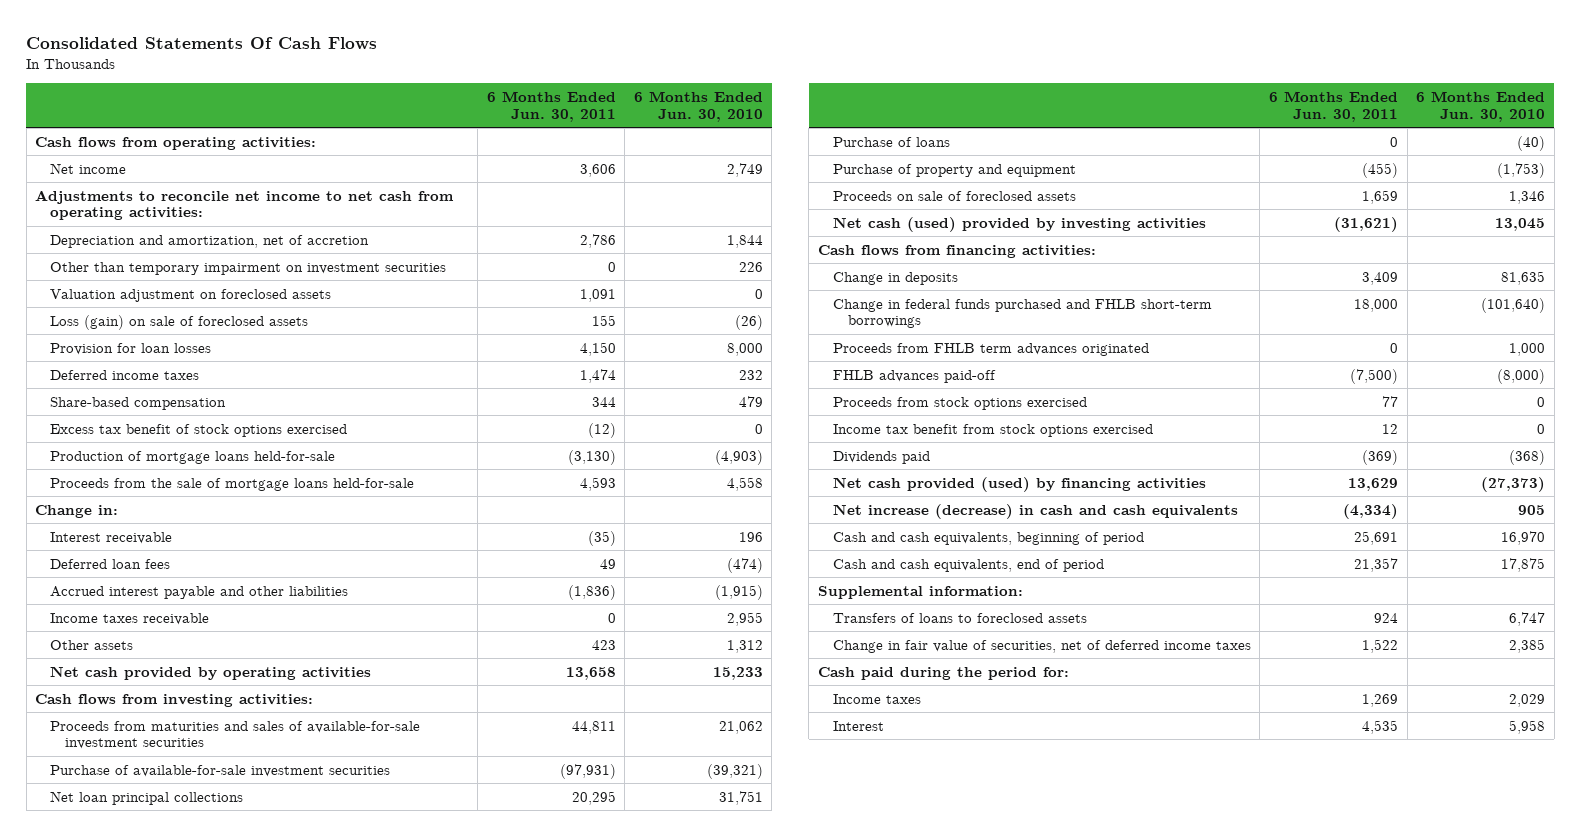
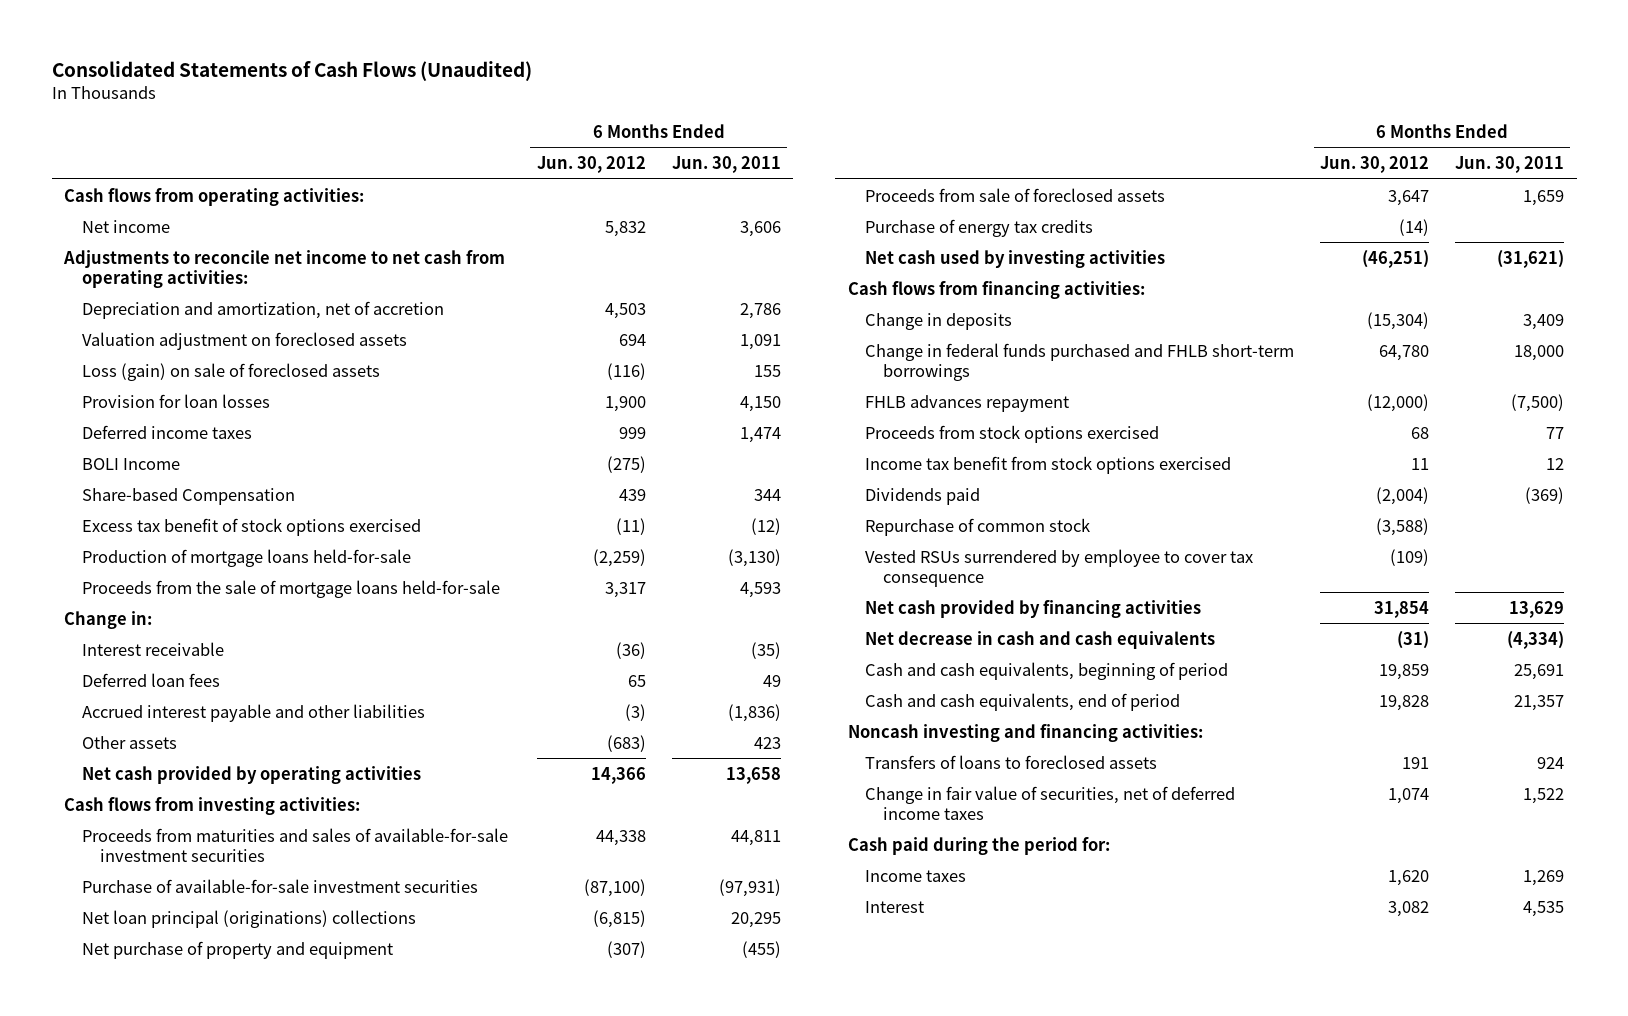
- Consolidated Statements Of Cash Flows
+ Consolidated Statements of Cash Flows (Unaudited)
- | 6 Months Ended Jun. 30, 2011 | 6 Months Ended Jun. 30, 2010
+ | 6 Months Ended Jun. 30, 2012 | 6 Months Ended Jun. 30, 2011
- Other than temporary impairment on investment securities | 0 | 226
- Share-based compensation | 344 | 479
+ BOLI Income | (275) |
+ Share-based Compensation | 439 | 344
- Income taxes receivable | 0 | 2,955
- Net loan principal collections | 20,295 | 31,751
- Purchase of loans | 0 | (40)
- Purchase of property and equipment | (455) | (1,753)
- Proceeds on sale of foreclosed assets | 1,659 | 1,346
- Net cash (used) provided by investing activities | (31,621) | 13,045
+ Net loan principal (originations) collections | (6,815) | 20,295
+ Net purchase of property and equipment | (307) | (455)
+ Proceeds from sale of foreclosed assets | 3,647 | 1,659
+ Purchase of energy tax credits | (14) |
+ Net cash used by investing activities | (46,251) | (31,621)
- Proceeds from FHLB term advances originated | 0 | 1,000
- FHLB advances paid-off | (7,500) | (8,000)
+ FHLB advances repayment | (12,000) | (7,500)
- Net cash provided (used) by financing activities | 13,629 | (27,373)
- Net increase (decrease) in cash and cash equivalents | (4,334) | 905
+ Repurchase of common stock | (3,588) |
+ Vested RSUs surrendered by employee to cover tax consequence | (109) |
+ Net cash provided by financing activities | 31,854 | 13,629
+ Net decrease in cash and cash equivalents | (31) | (4,334)
- Supplemental information:
+ Noncash investing and financing activities:

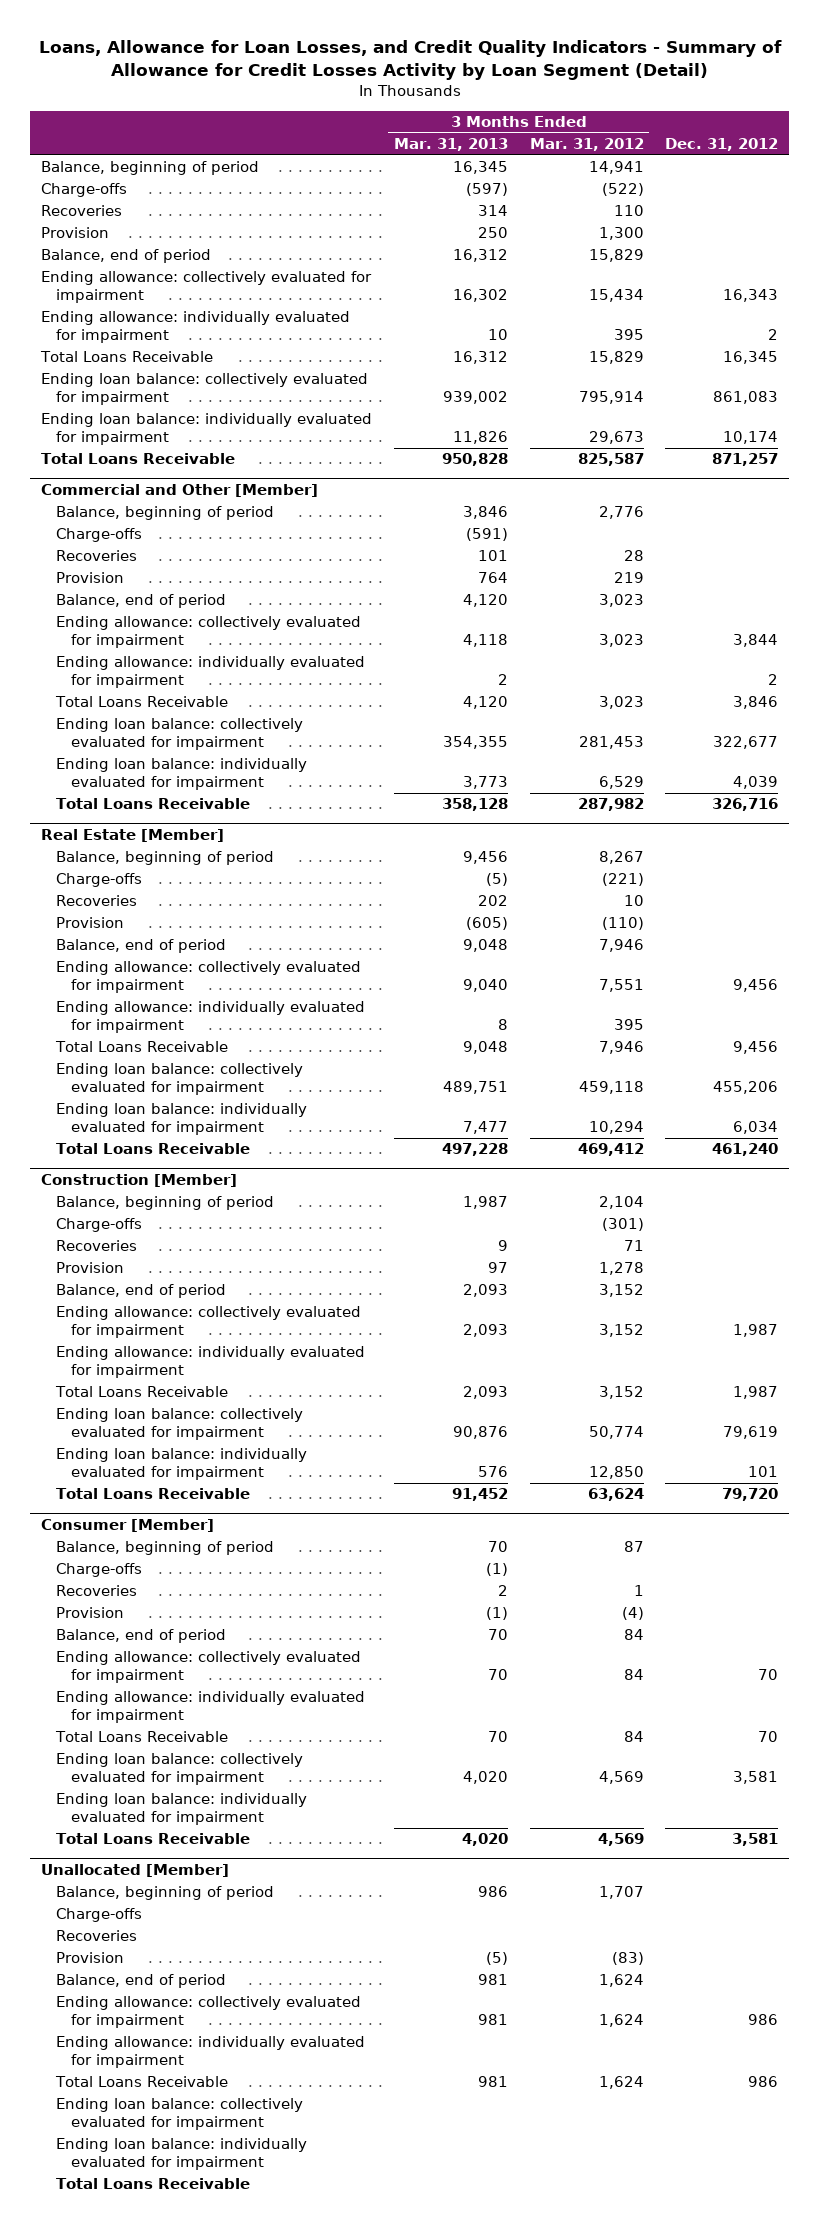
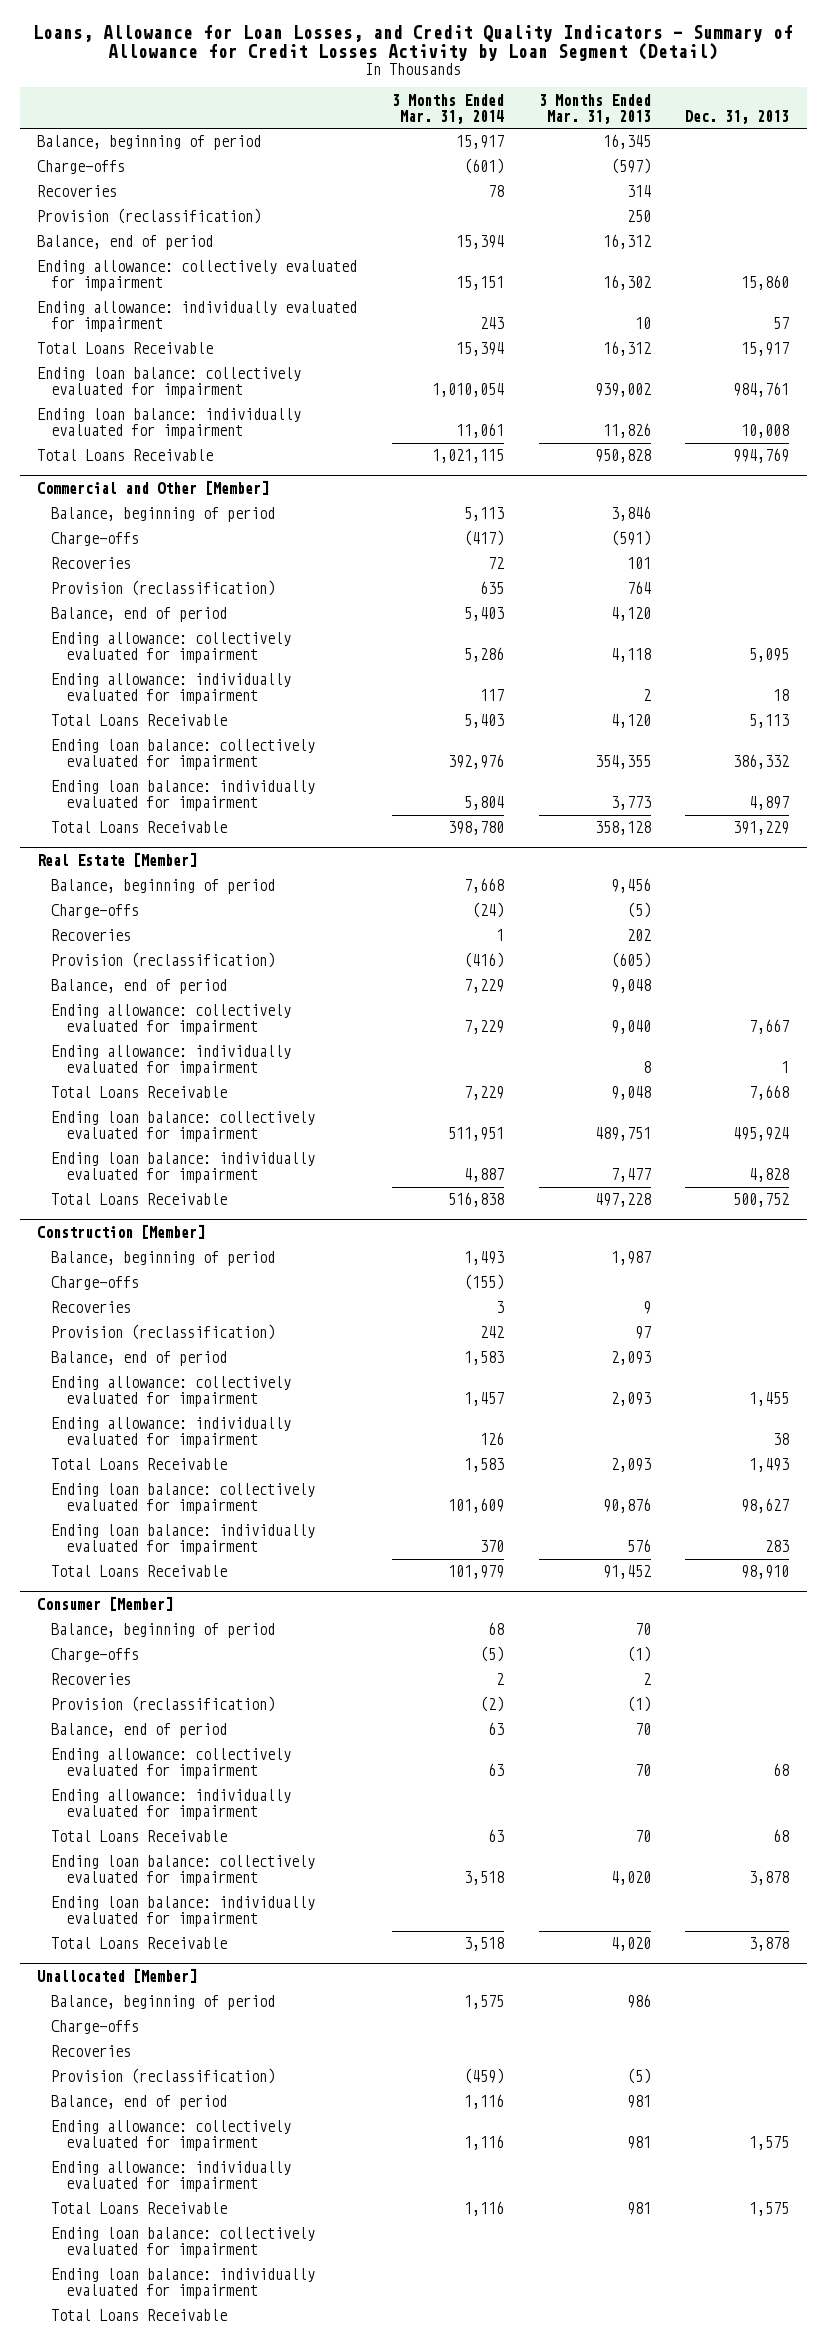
- | 3 Months Ended Mar. 31, 2013 | 3 Months Ended Mar. 31, 2012 | Dec. 31, 2012
+ | 3 Months Ended Mar. 31, 2014 | 3 Months Ended Mar. 31, 2013 | Dec. 31, 2013
- Provision | 250 | 1,300 |
+ Provision (reclassification) | | 250 |
@ Commercial and Other [Member]
- Provision | 764 | 219 |
+ Provision (reclassification) | 635 | 764 |
@ Real Estate [Member]
- Provision | (605) | (110) |
+ Provision (reclassification) | (416) | (605) |
@ Construction [Member]
- Provision | 97 | 1,278 |
+ Provision (reclassification) | 242 | 97 |
@ Consumer [Member]
- Provision | (1) | (4) |
+ Provision (reclassification) | (2) | (1) |
@ Unallocated [Member]
- Provision | (5) | (83) |
+ Provision (reclassification) | (459) | (5) |

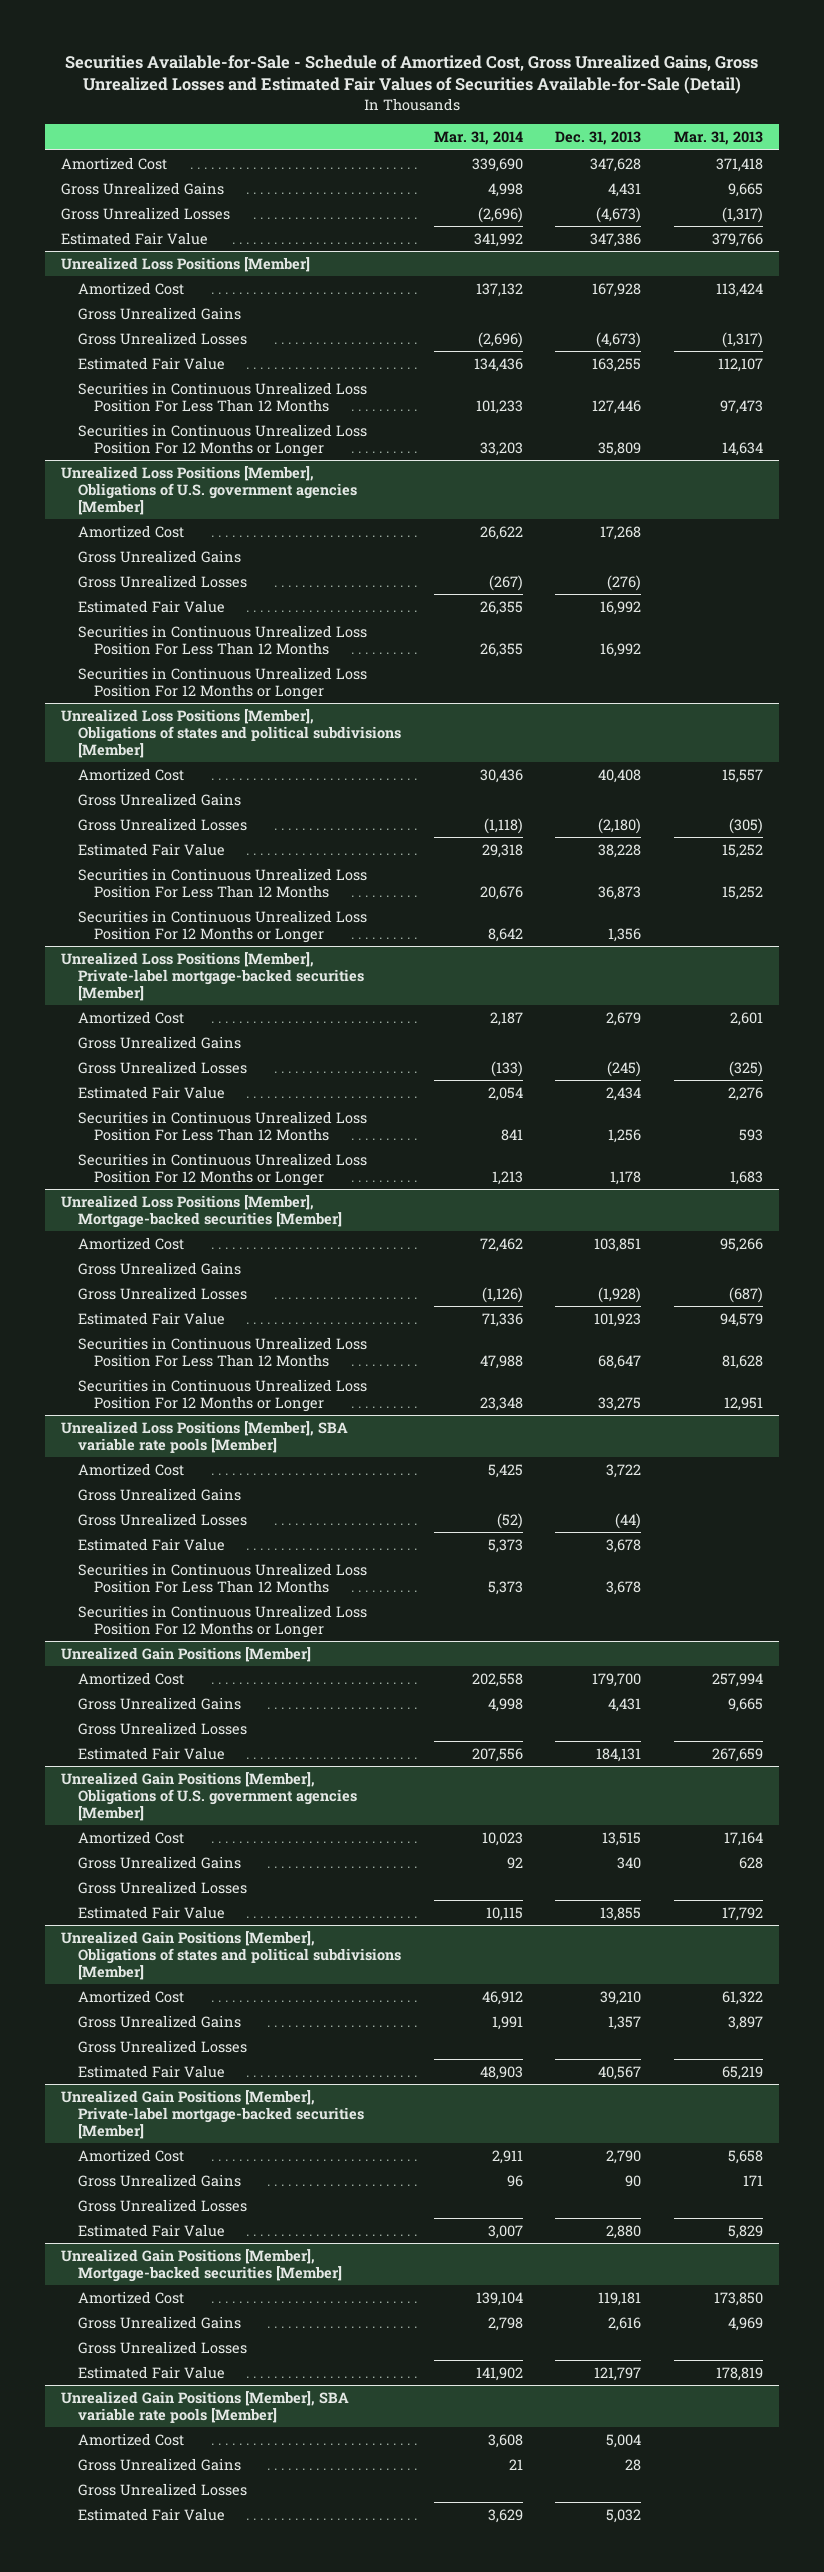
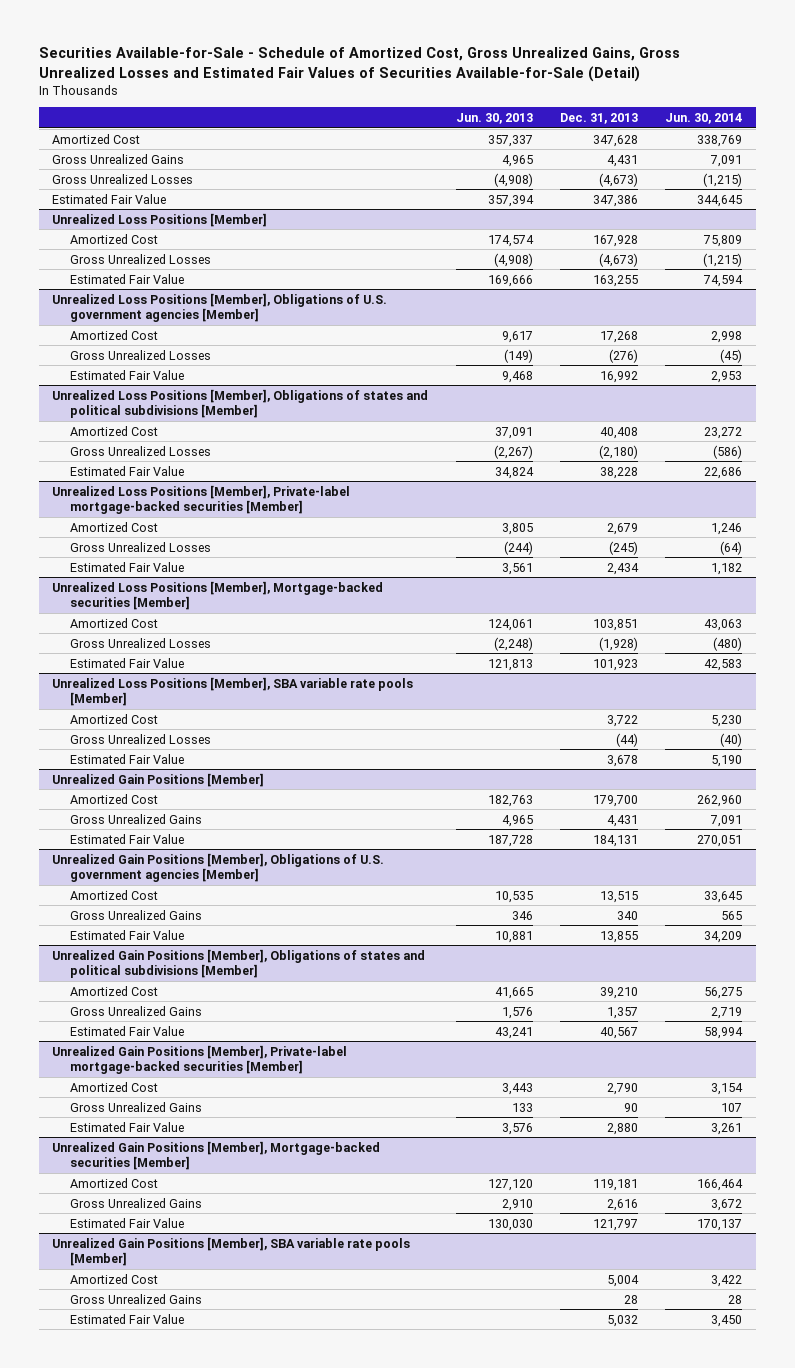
- | Mar. 31, 2014 | Dec. 31, 2013 | Mar. 31, 2013
+ | Jun. 30, 2013 | Dec. 31, 2013 | Jun. 30, 2014
@ Unrealized Loss Positions [Member]
- Gross Unrealized Gains
- Securities in Continuous Unrealized Loss Position For Less Than 12 Months | 101,233 | 127,446 | 97,473
- Securities in Continuous Unrealized Loss Position For 12 Months or Longer | 33,203 | 35,809 | 14,634
@ Unrealized Loss Positions [Member], Obligations of U.S. government agencies [Member]
- Gross Unrealized Gains
- Securities in Continuous Unrealized Loss Position For Less Than 12 Months | 26,355 | 16,992 |
- Securities in Continuous Unrealized Loss Position For 12 Months or Longer
@ Unrealized Loss Positions [Member], Obligations of states and political subdivisions [Member]
- Gross Unrealized Gains
- Securities in Continuous Unrealized Loss Position For Less Than 12 Months | 20,676 | 36,873 | 15,252
- Securities in Continuous Unrealized Loss Position For 12 Months or Longer | 8,642 | 1,356 |
@ Unrealized Loss Positions [Member], Private-label mortgage-backed securities [Member]
- Gross Unrealized Gains
- Securities in Continuous Unrealized Loss Position For Less Than 12 Months | 841 | 1,256 | 593
- Securities in Continuous Unrealized Loss Position For 12 Months or Longer | 1,213 | 1,178 | 1,683
@ Unrealized Loss Positions [Member], Mortgage-backed securities [Member]
- Gross Unrealized Gains
- Securities in Continuous Unrealized Loss Position For Less Than 12 Months | 47,988 | 68,647 | 81,628
- Securities in Continuous Unrealized Loss Position For 12 Months or Longer | 23,348 | 33,275 | 12,951
@ Unrealized Loss Positions [Member], SBA variable rate pools [Member]
- Gross Unrealized Gains
- Securities in Continuous Unrealized Loss Position For Less Than 12 Months | 5,373 | 3,678 |
- Securities in Continuous Unrealized Loss Position For 12 Months or Longer
@ Unrealized Gain Positions [Member]
- Gross Unrealized Losses
@ Unrealized Gain Positions [Member], Obligations of U.S. government agencies [Member]
- Gross Unrealized Losses
@ Unrealized Gain Positions [Member], Obligations of states and political subdivisions [Member]
- Gross Unrealized Losses
@ Unrealized Gain Positions [Member], Private-label mortgage-backed securities [Member]
- Gross Unrealized Losses
@ Unrealized Gain Positions [Member], Mortgage-backed securities [Member]
- Gross Unrealized Losses
@ Unrealized Gain Positions [Member], SBA variable rate pools [Member]
- Gross Unrealized Losses

